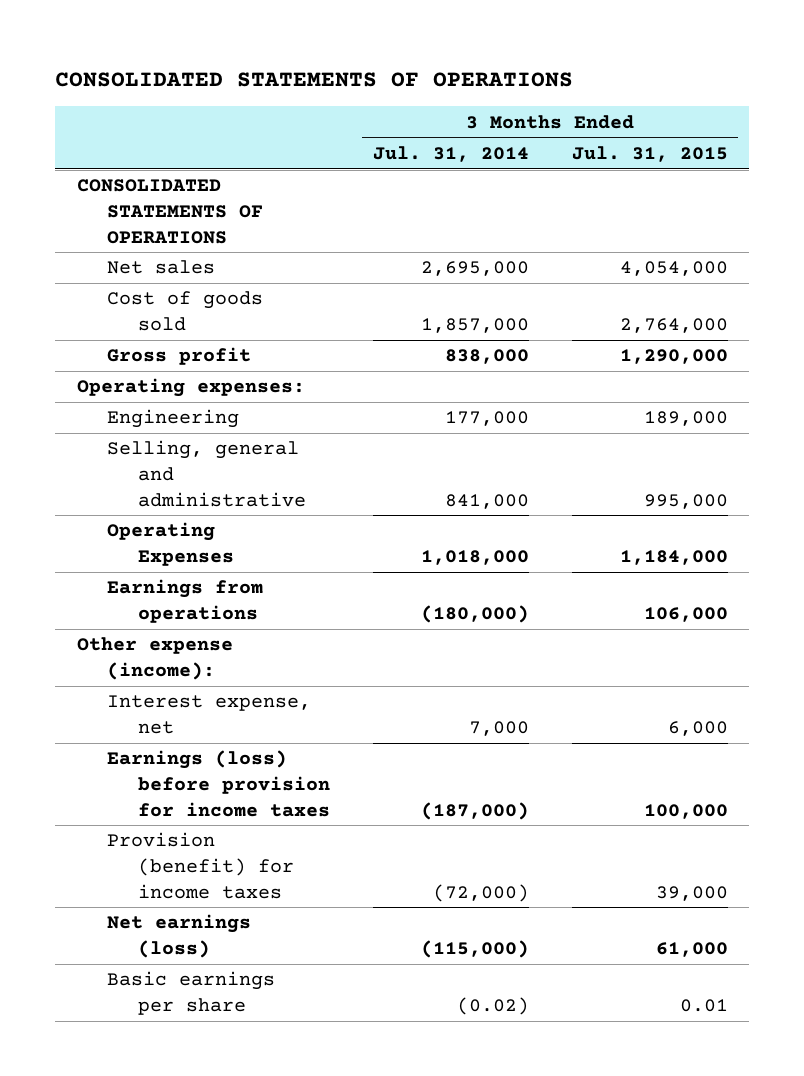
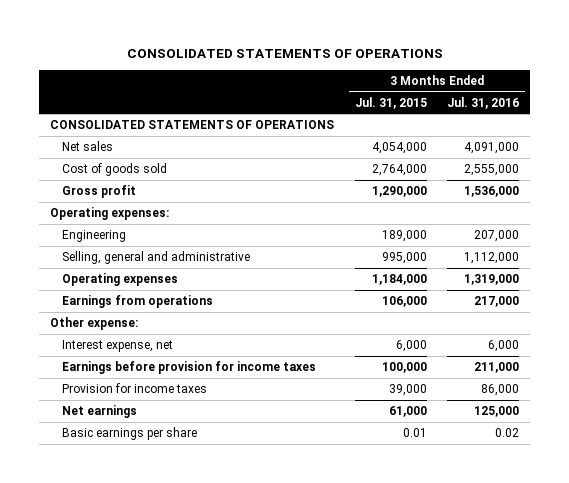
- | 3 Months Ended Jul. 31, 2014 | 3 Months Ended Jul. 31, 2015
+ | 3 Months Ended Jul. 31, 2015 | 3 Months Ended Jul. 31, 2016
- Operating Expenses | 1,018,000 | 1,184,000
+ Operating expenses | 1,184,000 | 1,319,000
- Other expense (income):
+ Other expense:
- Earnings (loss) before provision for income taxes | (187,000) | 100,000
- Provision (benefit) for income taxes | (72,000) | 39,000
- Net earnings (loss) | (115,000) | 61,000
+ Earnings before provision for income taxes | 100,000 | 211,000
+ Provision for income taxes | 39,000 | 86,000
+ Net earnings | 61,000 | 125,000

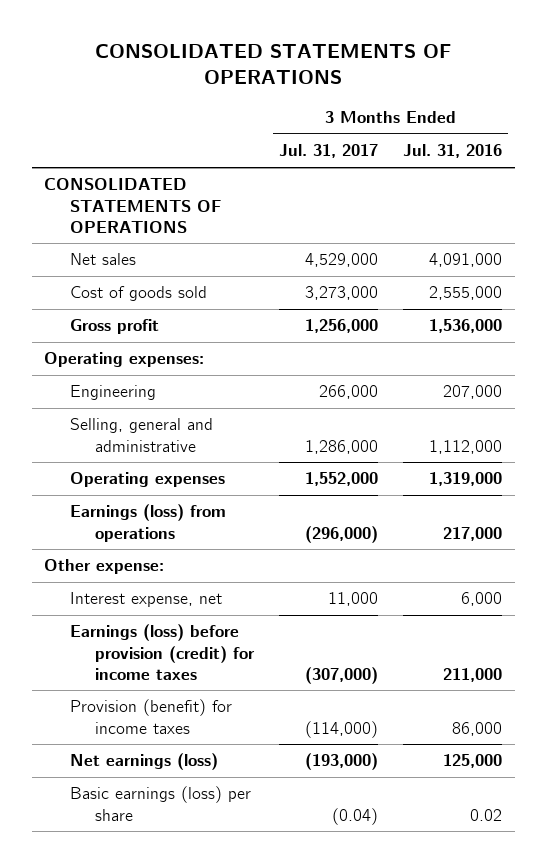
- | 3 Months Ended Jul. 31, 2015 | 3 Months Ended Jul. 31, 2016
+ | 3 Months Ended Jul. 31, 2017 | 3 Months Ended Jul. 31, 2016
- Earnings from operations | 106,000 | 217,000
+ Earnings (loss) from operations | (296,000) | 217,000
- Earnings before provision for income taxes | 100,000 | 211,000
- Provision for income taxes | 39,000 | 86,000
- Net earnings | 61,000 | 125,000
- Basic earnings per share | 0.01 | 0.02
+ Earnings (loss) before provision (credit) for income taxes | (307,000) | 211,000
+ Provision (benefit) for income taxes | (114,000) | 86,000
+ Net earnings (loss) | (193,000) | 125,000
+ Basic earnings (loss) per share | (0.04) | 0.02

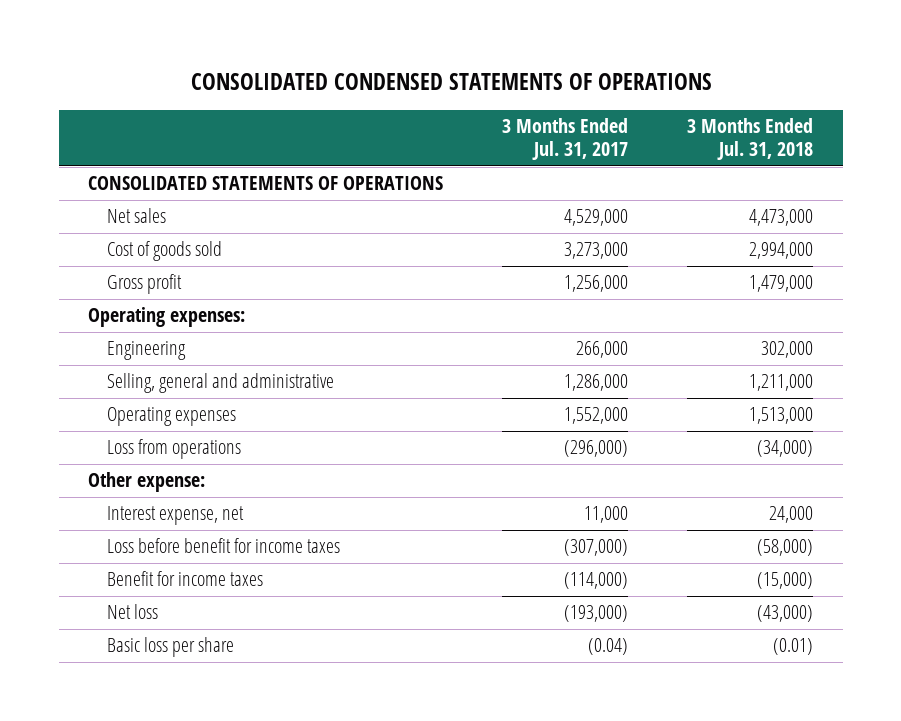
- CONSOLIDATED STATEMENTS OF OPERATIONS
+ CONSOLIDATED CONDENSED STATEMENTS OF OPERATIONS
- | 3 Months Ended Jul. 31, 2017 | 3 Months Ended Jul. 31, 2016
+ | 3 Months Ended Jul. 31, 2017 | 3 Months Ended Jul. 31, 2018
- Earnings (loss) from operations | (296,000) | 217,000
+ Loss from operations | (296,000) | (34,000)
- Earnings (loss) before provision (credit) for income taxes | (307,000) | 211,000
- Provision (benefit) for income taxes | (114,000) | 86,000
- Net earnings (loss) | (193,000) | 125,000
- Basic earnings (loss) per share | (0.04) | 0.02
+ Loss before benefit for income taxes | (307,000) | (58,000)
+ Benefit for income taxes | (114,000) | (15,000)
+ Net loss | (193,000) | (43,000)
+ Basic loss per share | (0.04) | (0.01)

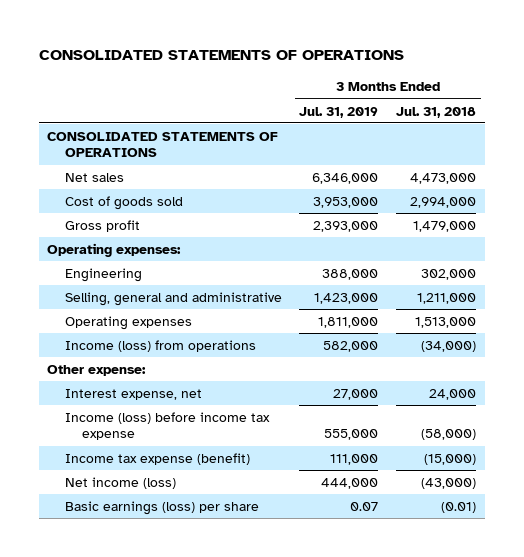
- CONSOLIDATED CONDENSED STATEMENTS OF OPERATIONS
+ CONSOLIDATED STATEMENTS OF OPERATIONS
- | 3 Months Ended Jul. 31, 2017 | 3 Months Ended Jul. 31, 2018
+ | 3 Months Ended Jul. 31, 2019 | 3 Months Ended Jul. 31, 2018
- Loss from operations | (296,000) | (34,000)
+ Income (loss) from operations | 582,000 | (34,000)
- Loss before benefit for income taxes | (307,000) | (58,000)
- Benefit for income taxes | (114,000) | (15,000)
- Net loss | (193,000) | (43,000)
- Basic loss per share | (0.04) | (0.01)
+ Income (loss) before income tax expense | 555,000 | (58,000)
+ Income tax expense (benefit) | 111,000 | (15,000)
+ Net income (loss) | 444,000 | (43,000)
+ Basic earnings (loss) per share | 0.07 | (0.01)

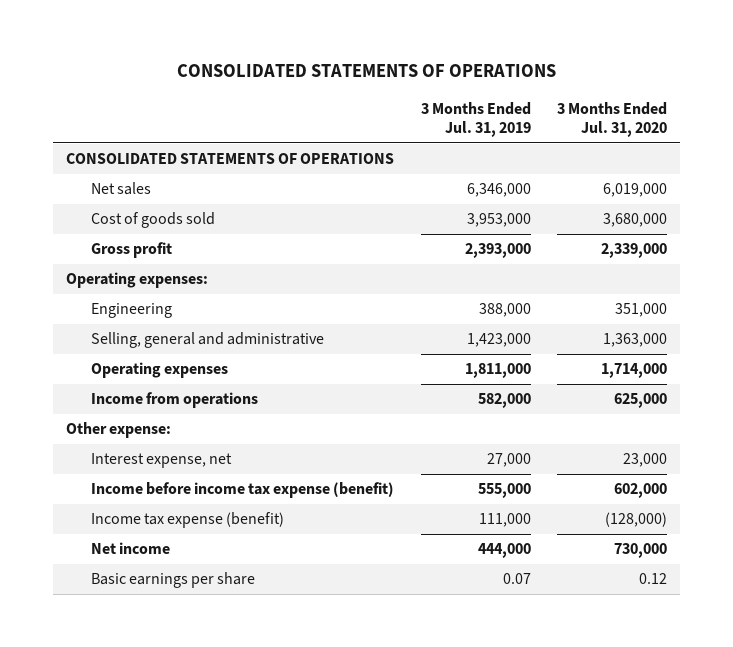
- | 3 Months Ended Jul. 31, 2019 | 3 Months Ended Jul. 31, 2018
+ | 3 Months Ended Jul. 31, 2019 | 3 Months Ended Jul. 31, 2020
- Income (loss) from operations | 582,000 | (34,000)
+ Income from operations | 582,000 | 625,000
- Income (loss) before income tax expense | 555,000 | (58,000)
+ Income before income tax expense (benefit) | 555,000 | 602,000
- Net income (loss) | 444,000 | (43,000)
- Basic earnings (loss) per share | 0.07 | (0.01)
+ Net income | 444,000 | 730,000
+ Basic earnings per share | 0.07 | 0.12

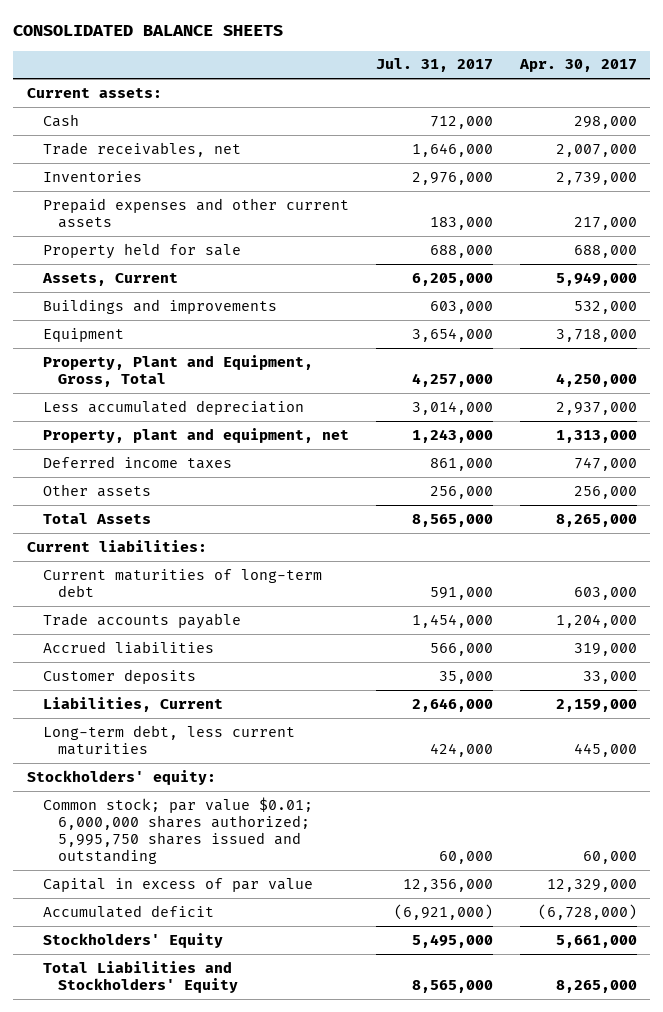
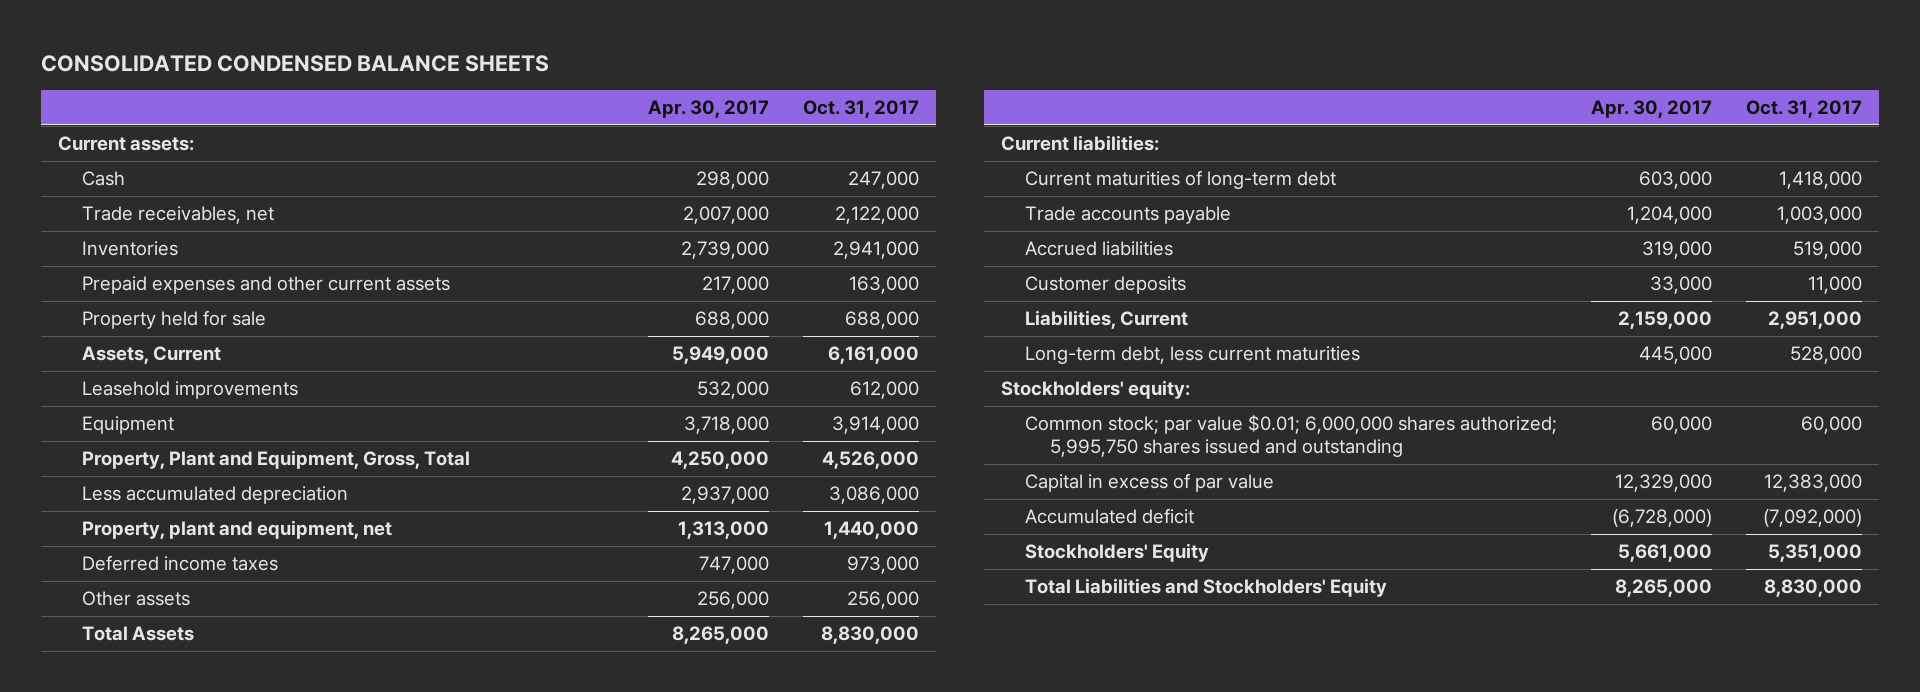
- CONSOLIDATED BALANCE SHEETS
+ CONSOLIDATED CONDENSED BALANCE SHEETS
- | Jul. 31, 2017 | Apr. 30, 2017
+ | Apr. 30, 2017 | Oct. 31, 2017
- Buildings and improvements | 603,000 | 532,000
+ Leasehold improvements | 532,000 | 612,000

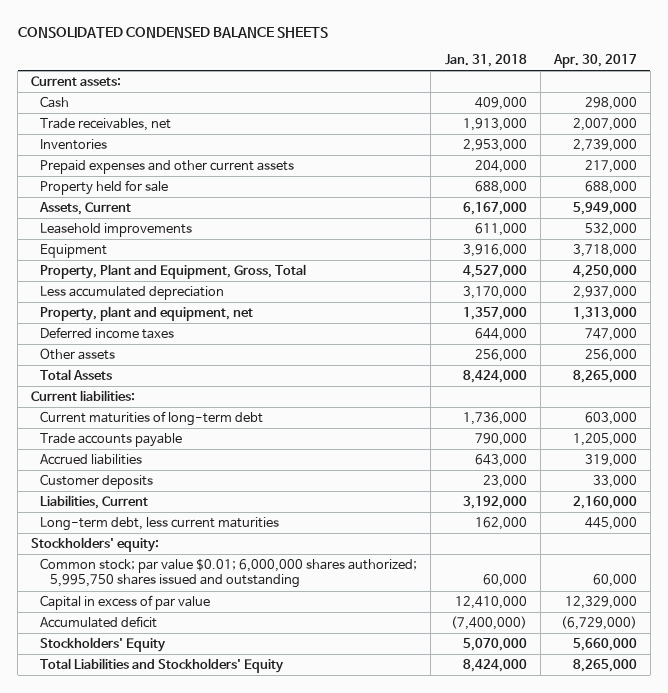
- | Apr. 30, 2017 | Oct. 31, 2017
+ | Jan. 31, 2018 | Apr. 30, 2017
- Trade accounts payable | 1,204,000 | 1,003,000
+ Trade accounts payable | 790,000 | 1,205,000
- Liabilities, Current | 2,159,000 | 2,951,000
+ Liabilities, Current | 3,192,000 | 2,160,000
- Accumulated deficit | (6,728,000) | (7,092,000)
- Stockholders' Equity | 5,661,000 | 5,351,000
+ Accumulated deficit | (7,400,000) | (6,729,000)
+ Stockholders' Equity | 5,070,000 | 5,660,000

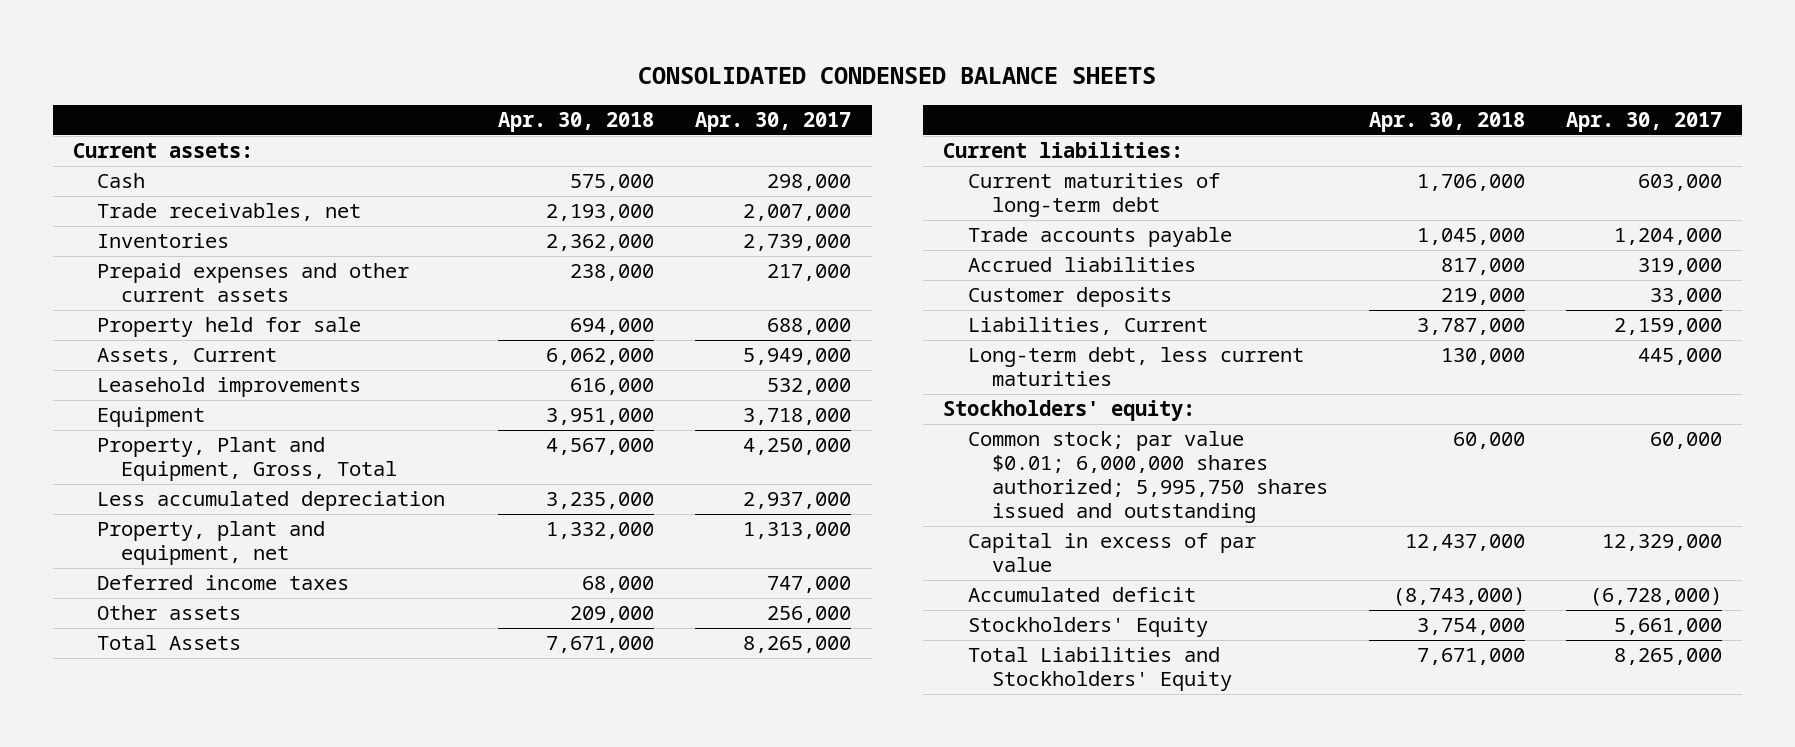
- | Jan. 31, 2018 | Apr. 30, 2017
+ | Apr. 30, 2018 | Apr. 30, 2017
- Trade accounts payable | 790,000 | 1,205,000
+ Trade accounts payable | 1,045,000 | 1,204,000
- Liabilities, Current | 3,192,000 | 2,160,000
+ Liabilities, Current | 3,787,000 | 2,159,000
- Accumulated deficit | (7,400,000) | (6,729,000)
- Stockholders' Equity | 5,070,000 | 5,660,000
+ Accumulated deficit | (8,743,000) | (6,728,000)
+ Stockholders' Equity | 3,754,000 | 5,661,000

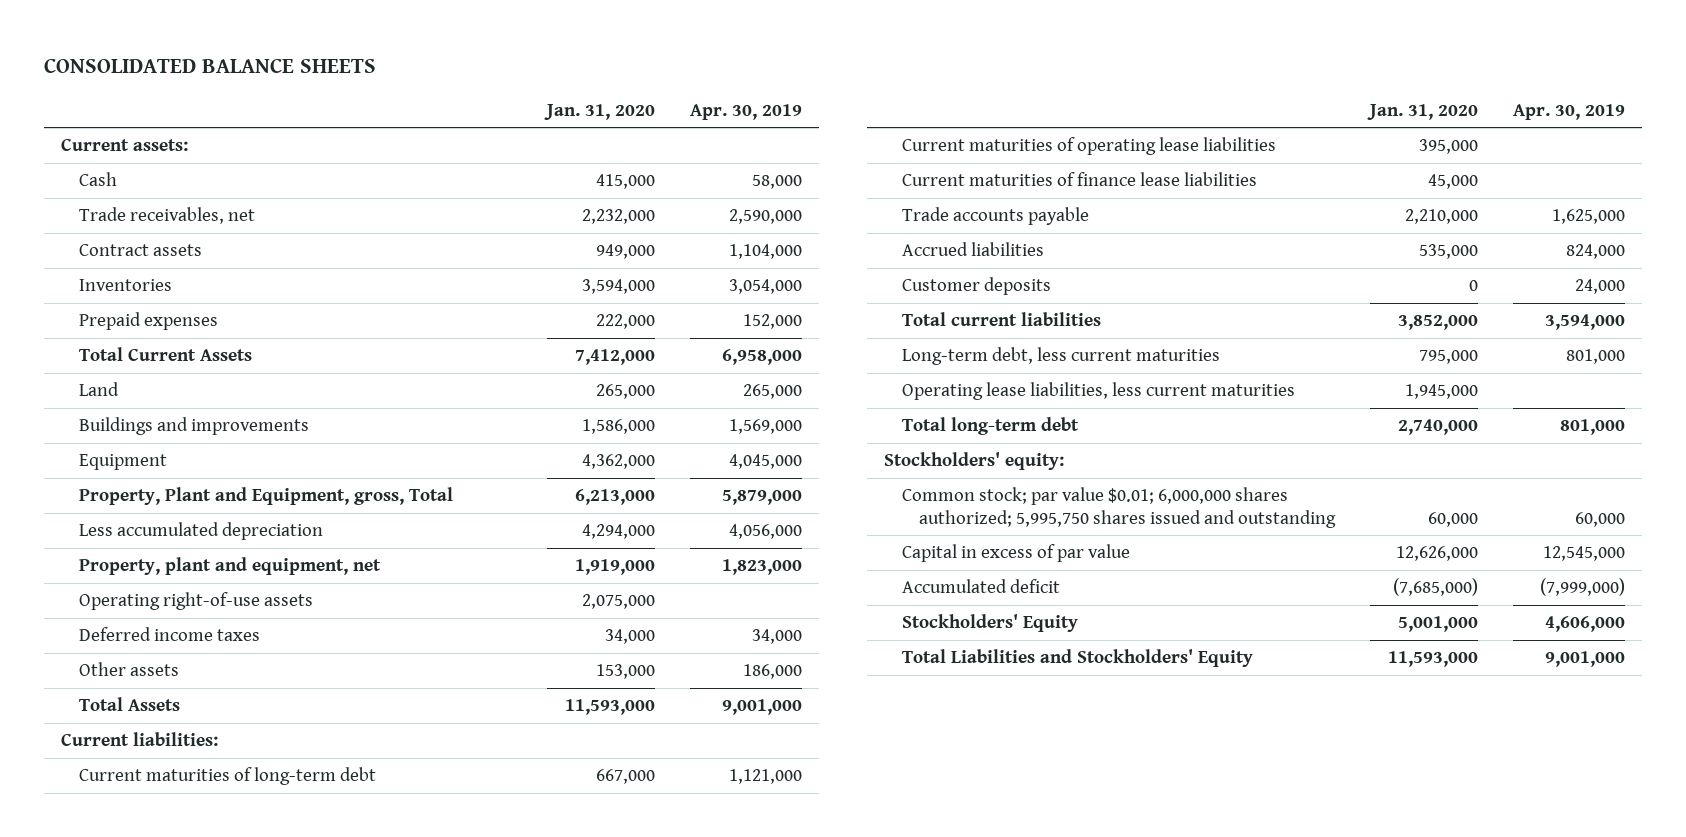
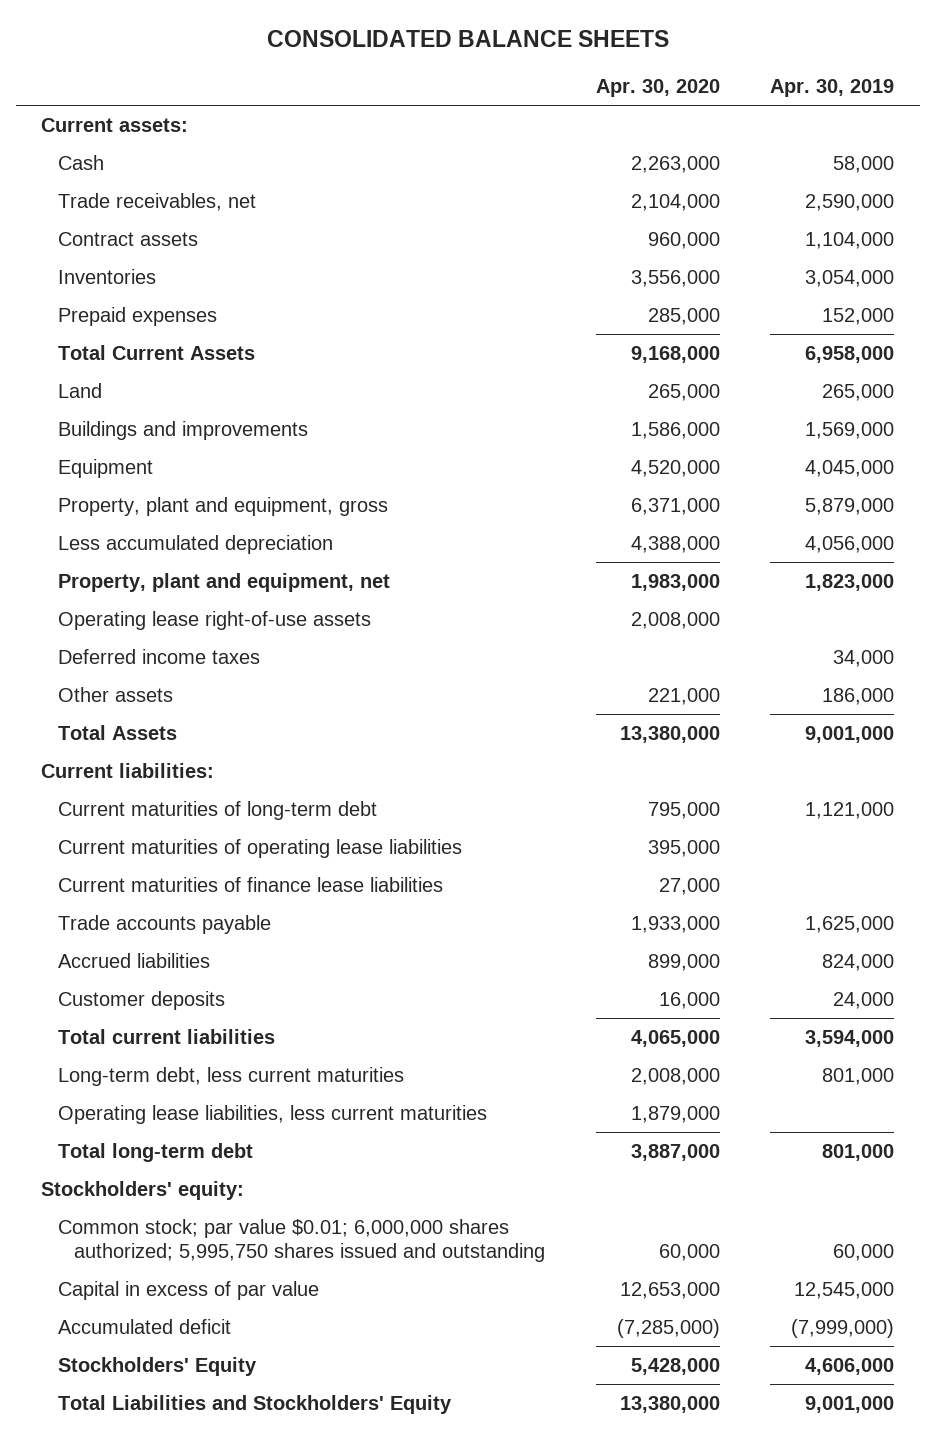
- | Jan. 31, 2020 | Apr. 30, 2019
+ | Apr. 30, 2020 | Apr. 30, 2019
- Property, Plant and Equipment, gross, Total | 6,213,000 | 5,879,000
+ Property, plant and equipment, gross | 6,371,000 | 5,879,000
- Operating right-of-use assets | 2,075,000 |
+ Operating lease right-of-use assets | 2,008,000 |

